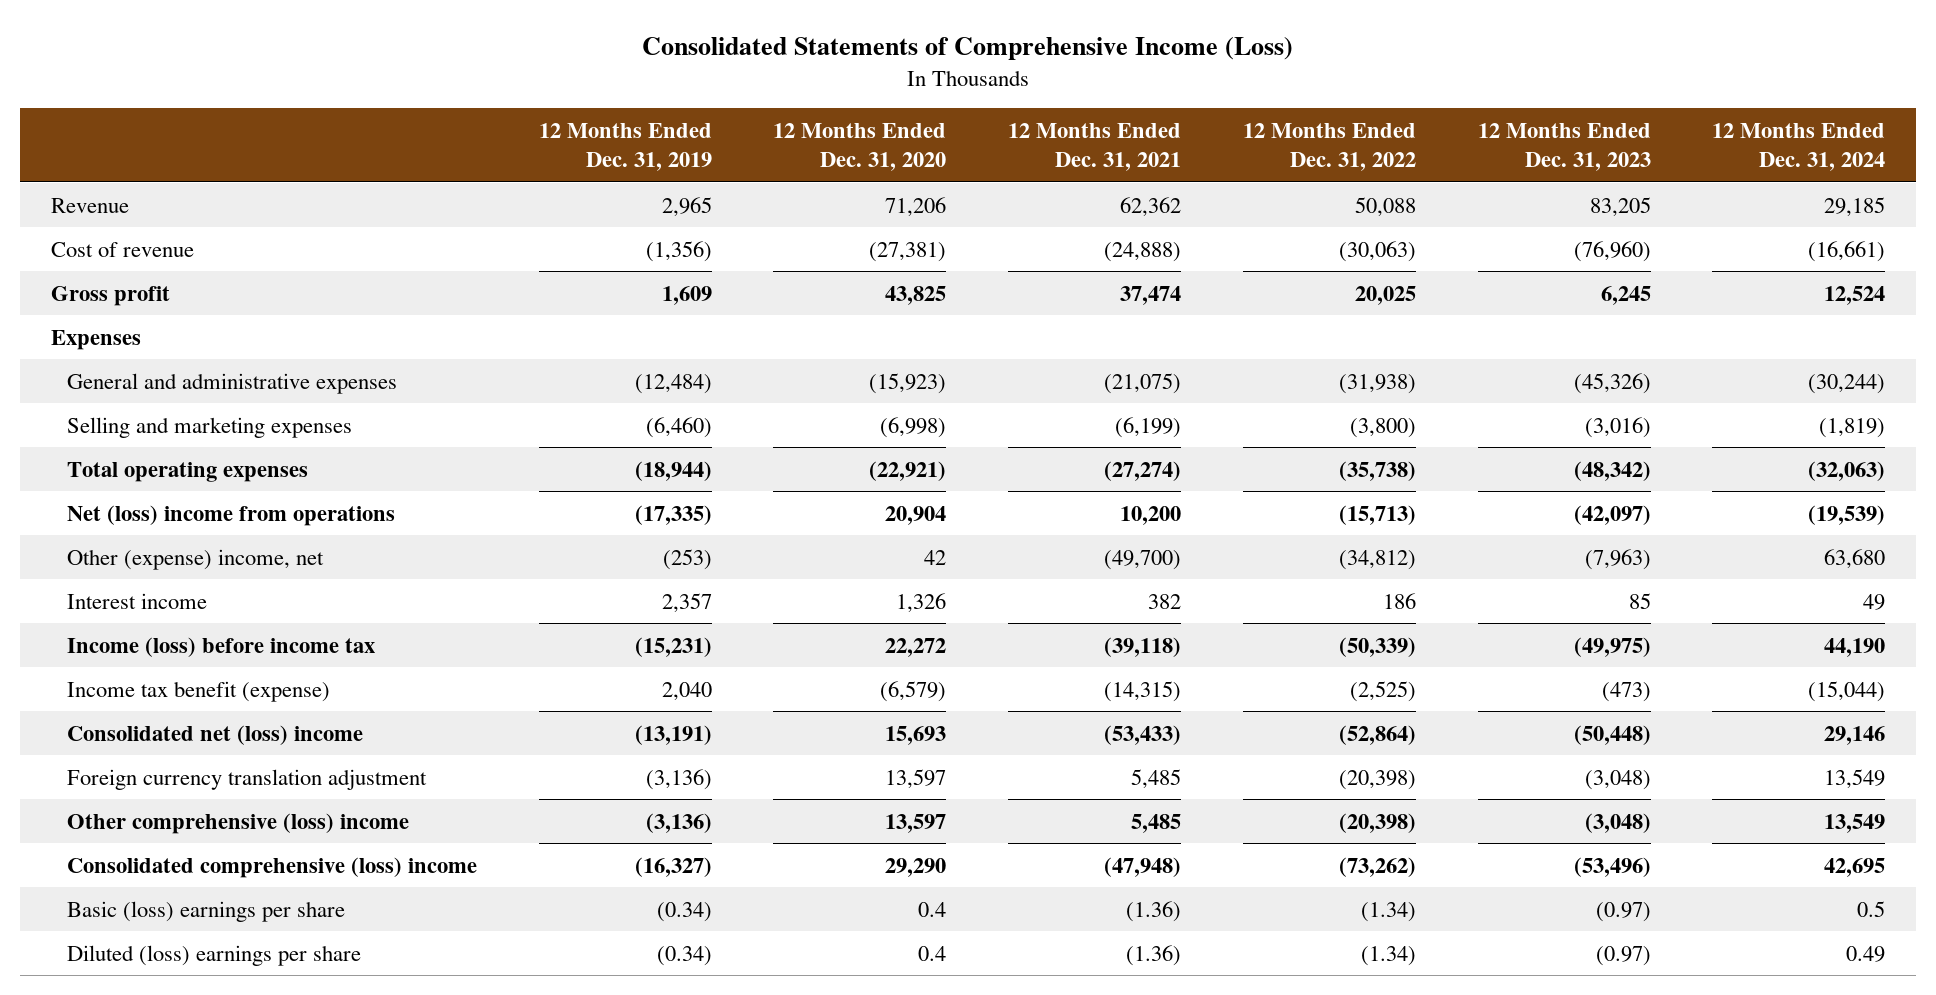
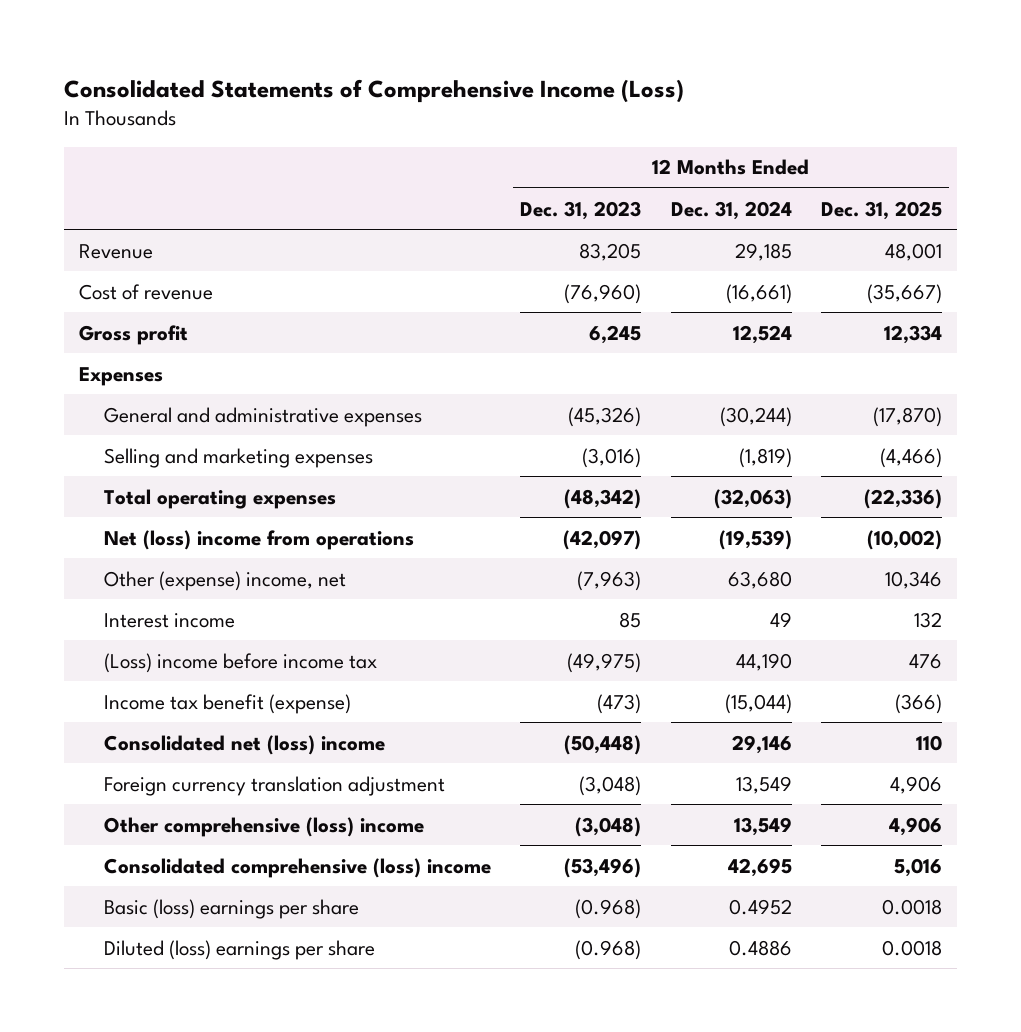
- | 12 Months Ended Dec. 31, 2019 | 12 Months Ended Dec. 31, 2020 | 12 Months Ended Dec. 31, 2021 | 12 Months Ended Dec. 31, 2022 | 12 Months Ended Dec. 31, 2023 | 12 Months Ended Dec. 31, 2024
+ | 12 Months Ended Dec. 31, 2023 | 12 Months Ended Dec. 31, 2024 | 12 Months Ended Dec. 31, 2025
- Income (loss) before income tax | (15,231) | 22,272 | (39,118) | (50,339) | (49,975) | 44,190
+ (Loss) income before income tax | (49,975) | 44,190 | 476
- Basic (loss) earnings per share | (0.34) | 0.4 | (1.36) | (1.34) | (0.97) | 0.5
- Diluted (loss) earnings per share | (0.34) | 0.4 | (1.36) | (1.34) | (0.97) | 0.49
+ Basic (loss) earnings per share | (0.968) | 0.4952 | 0.0018
+ Diluted (loss) earnings per share | (0.968) | 0.4886 | 0.0018

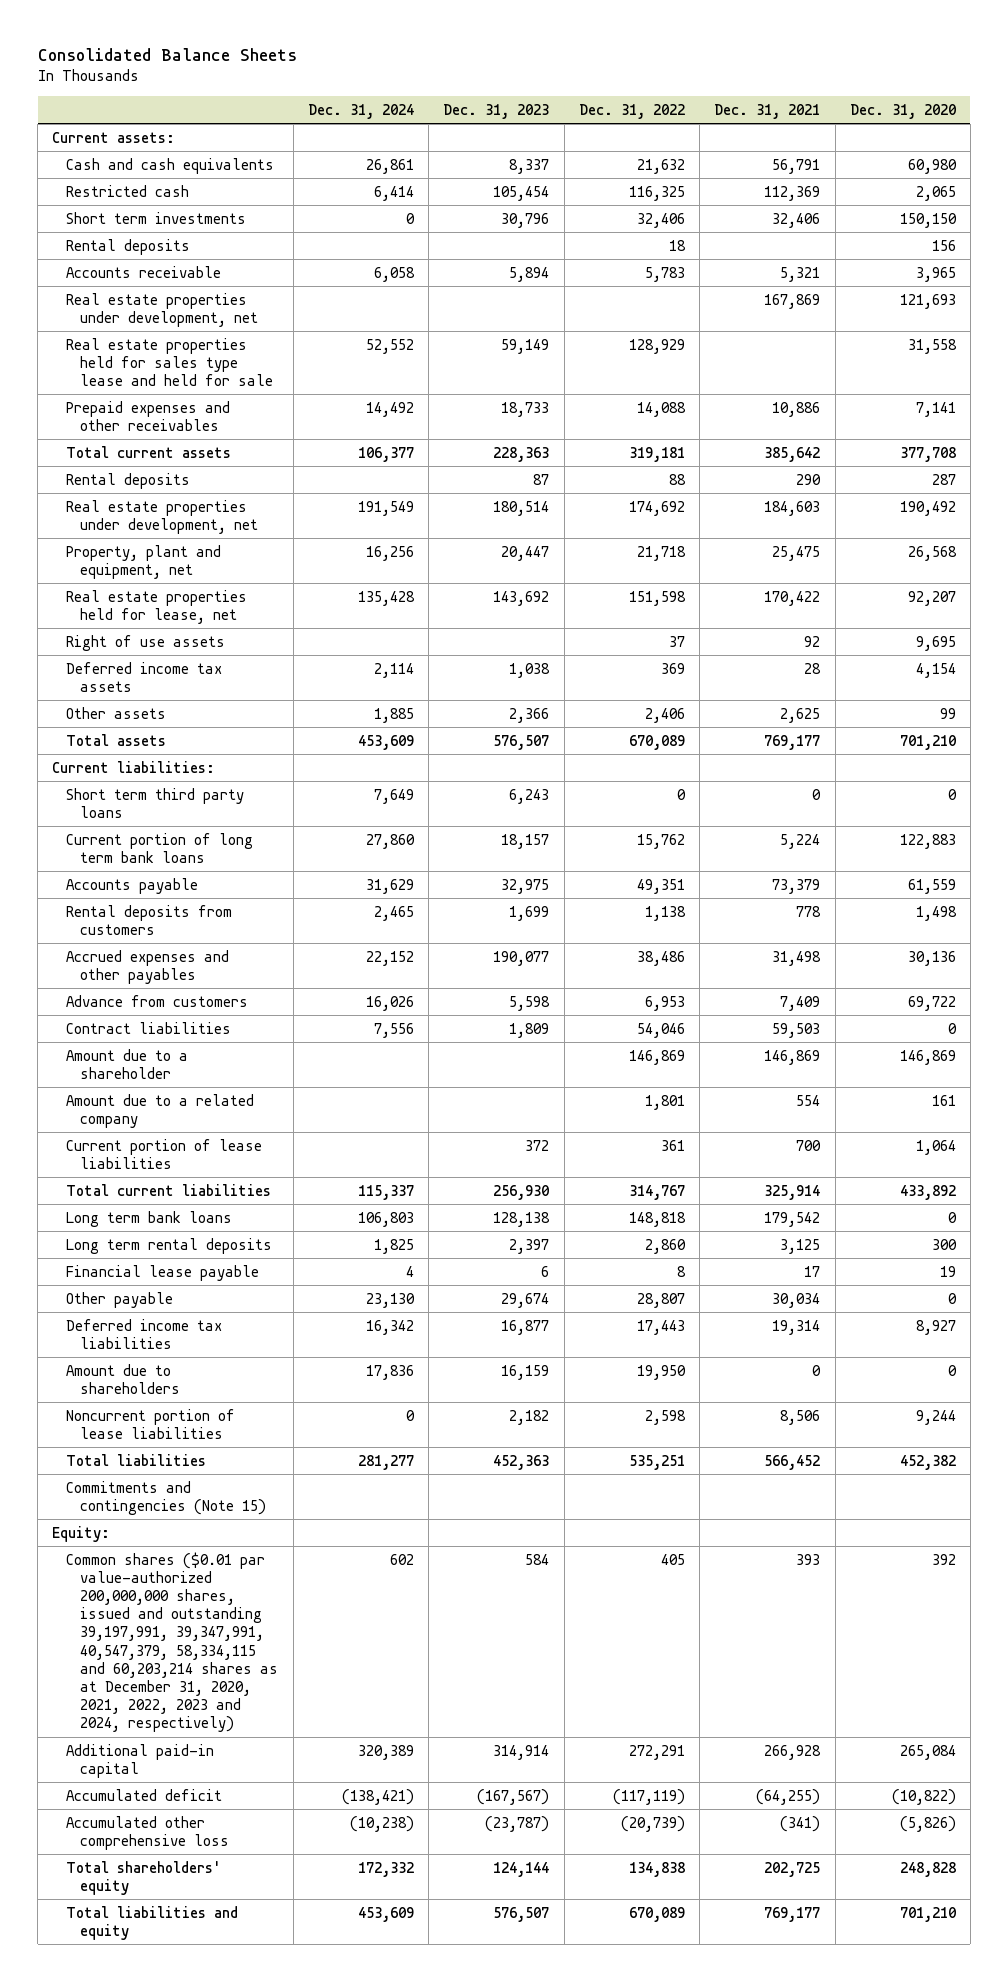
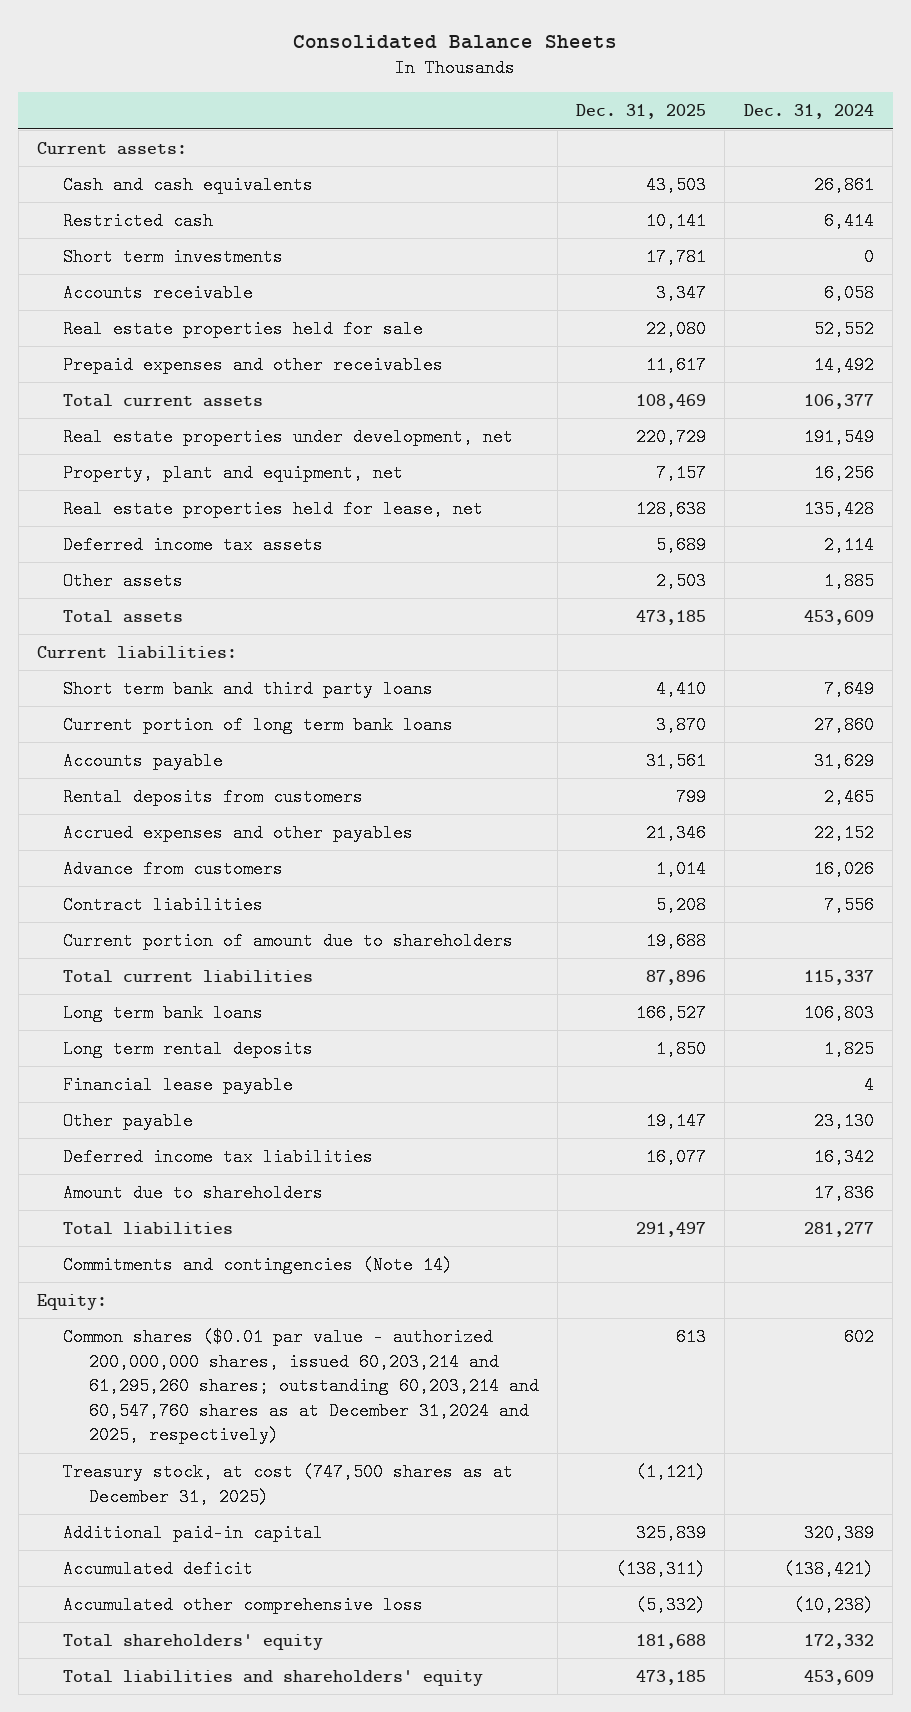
- | Dec. 31, 2024 | Dec. 31, 2023 | Dec. 31, 2022 | Dec. 31, 2021 | Dec. 31, 2020
+ | Dec. 31, 2025 | Dec. 31, 2024
- Rental deposits | | | 18 | | 156
- Real estate properties under development, net | | | | 167,869 | 121,693
- Real estate properties held for sales type lease and held for sale | 52,552 | 59,149 | 128,929 | | 31,558
+ Real estate properties held for sale | 22,080 | 52,552
- Rental deposits | | 87 | 88 | 290 | 287
- Right of use assets | | | 37 | 92 | 9,695
- Short term third party loans | 7,649 | 6,243 | 0 | 0 | 0
+ Short term bank and third party loans | 4,410 | 7,649
- Amount due to a shareholder | | | 146,869 | 146,869 | 146,869
- Amount due to a related company | | | 1,801 | 554 | 161
- Current portion of lease liabilities | | 372 | 361 | 700 | 1,064
+ Current portion of amount due to shareholders | 19,688 |
- Noncurrent portion of lease liabilities | 0 | 2,182 | 2,598 | 8,506 | 9,244
- Commitments and contingencies (Note 15)
+ Commitments and contingencies (Note 14)
- Common shares ($0.01 par value-authorized 200,000,000 shares, issued and outstanding 39,197,991, 39,347,991, 40,547,379, 58,334,115 and 60,203,214 shares as at December 31, 2020, 2021, 2022, 2023 and 2024, respectively) | 602 | 584 | 405 | 393 | 392
+ Common shares ($0.01 par value - authorized 200,000,000 shares, issued 60,203,214 and 61,295,260 shares; outstanding 60,203,214 and 60,547,760 shares as at December 31,2024 and 2025, respectively) | 613 | 602
+ Treasury stock, at cost (747,500 shares as at December 31, 2025) | (1,121) |
- Total liabilities and equity | 453,609 | 576,507 | 670,089 | 769,177 | 701,210
+ Total liabilities and shareholders' equity | 473,185 | 453,609

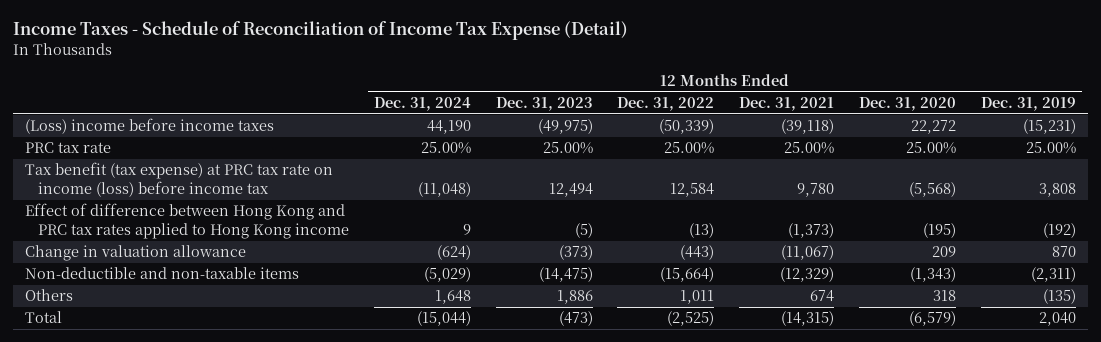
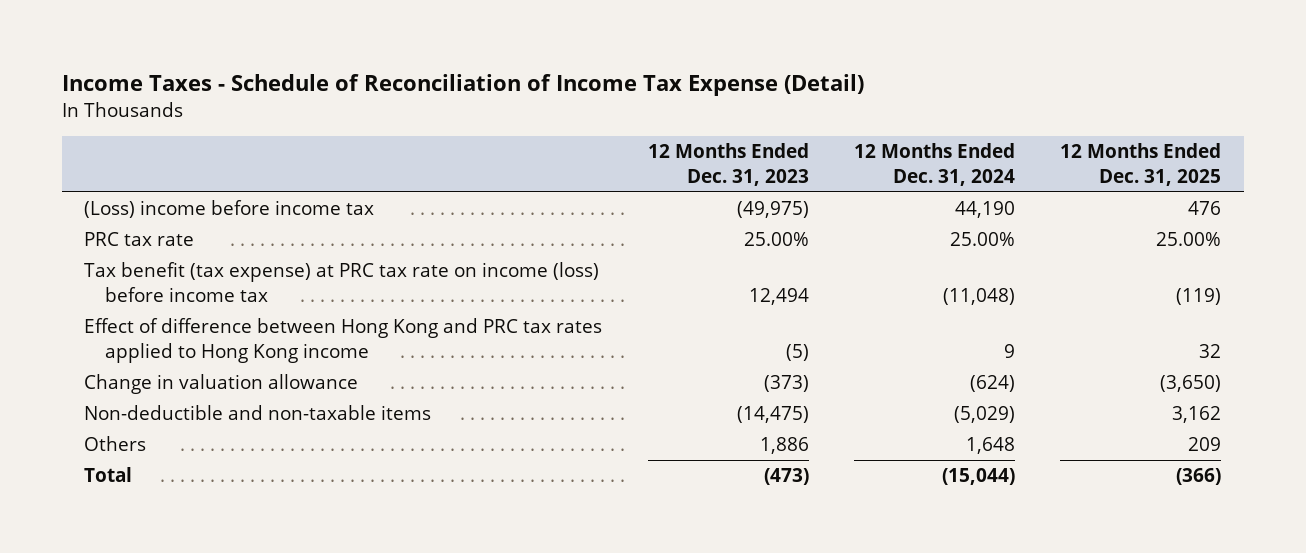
- | 12 Months Ended Dec. 31, 2024 | 12 Months Ended Dec. 31, 2023 | 12 Months Ended Dec. 31, 2022 | 12 Months Ended Dec. 31, 2021 | 12 Months Ended Dec. 31, 2020 | 12 Months Ended Dec. 31, 2019
+ | 12 Months Ended Dec. 31, 2023 | 12 Months Ended Dec. 31, 2024 | 12 Months Ended Dec. 31, 2025
- (Loss) income before income taxes | 44,190 | (49,975) | (50,339) | (39,118) | 22,272 | (15,231)
+ (Loss) income before income tax | (49,975) | 44,190 | 476

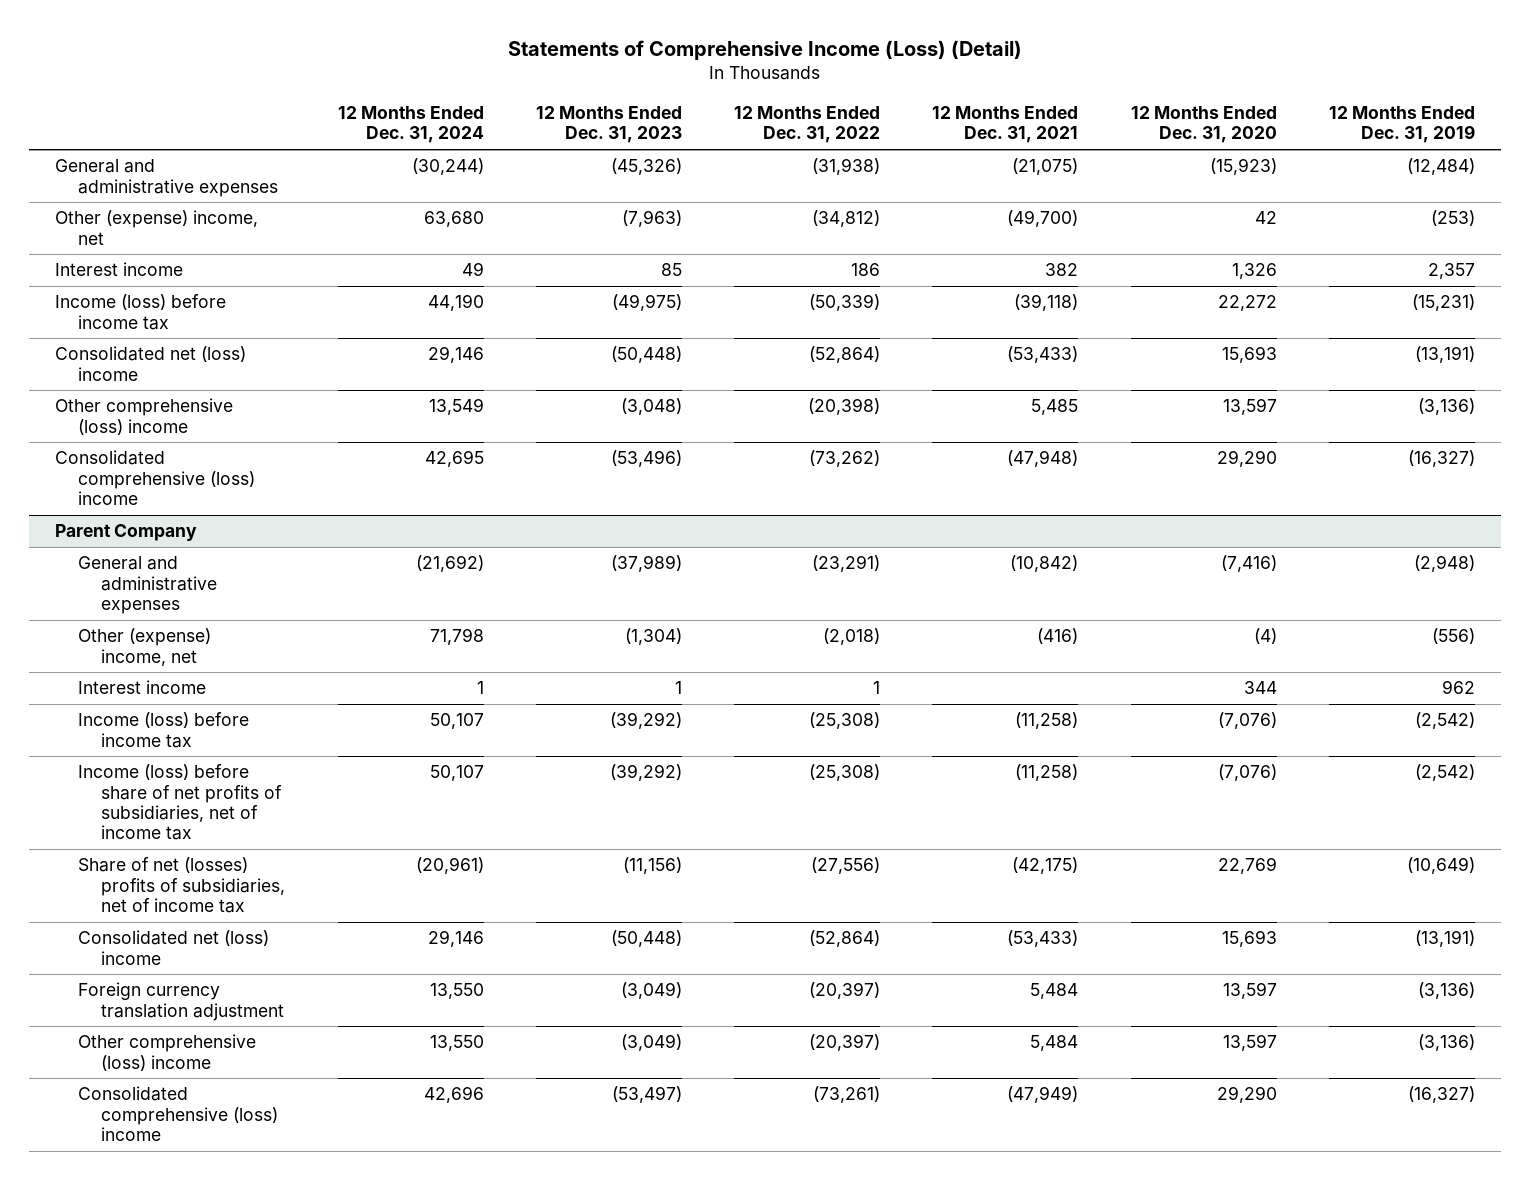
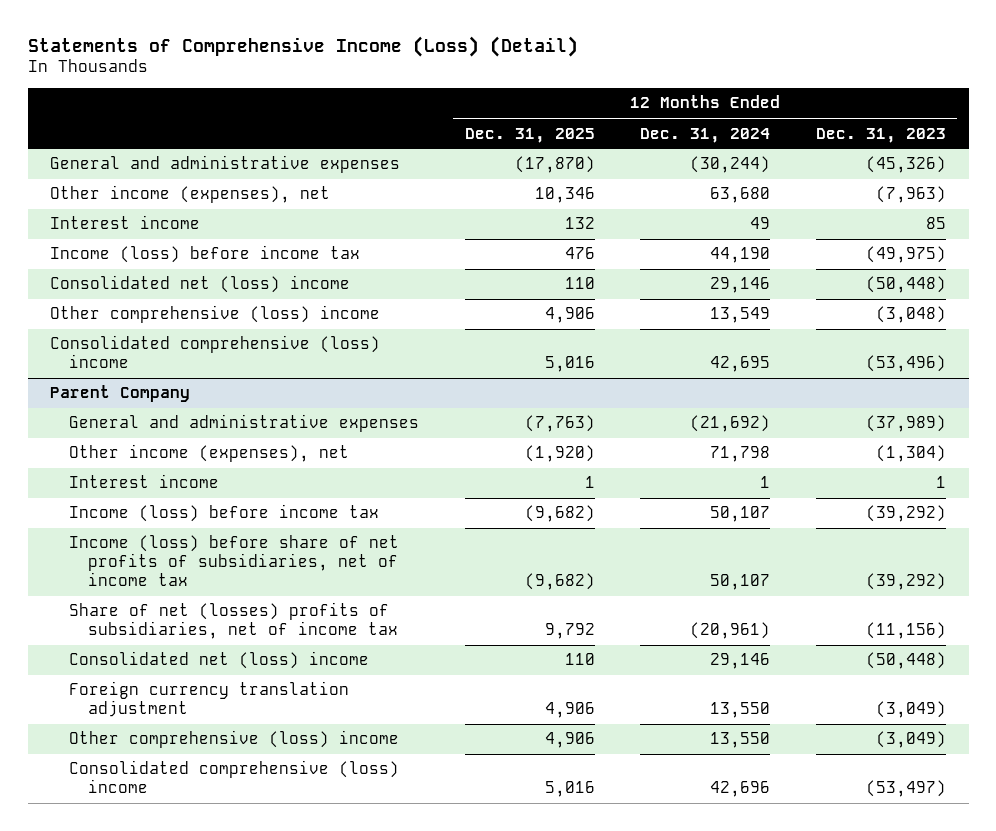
- | 12 Months Ended Dec. 31, 2024 | 12 Months Ended Dec. 31, 2023 | 12 Months Ended Dec. 31, 2022 | 12 Months Ended Dec. 31, 2021 | 12 Months Ended Dec. 31, 2020 | 12 Months Ended Dec. 31, 2019
+ | 12 Months Ended Dec. 31, 2025 | 12 Months Ended Dec. 31, 2024 | 12 Months Ended Dec. 31, 2023
- Other (expense) income, net | 63,680 | (7,963) | (34,812) | (49,700) | 42 | (253)
+ Other income (expenses), net | 10,346 | 63,680 | (7,963)
@ Parent Company
- Other (expense) income, net | 71,798 | (1,304) | (2,018) | (416) | (4) | (556)
+ Other income (expenses), net | (1,920) | 71,798 | (1,304)

